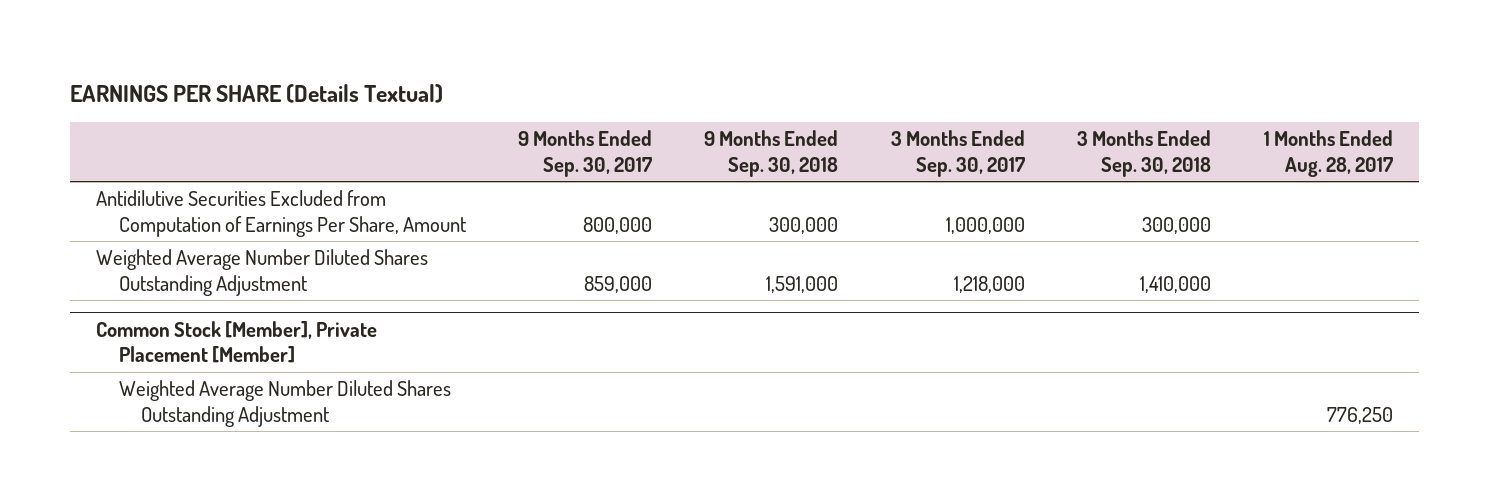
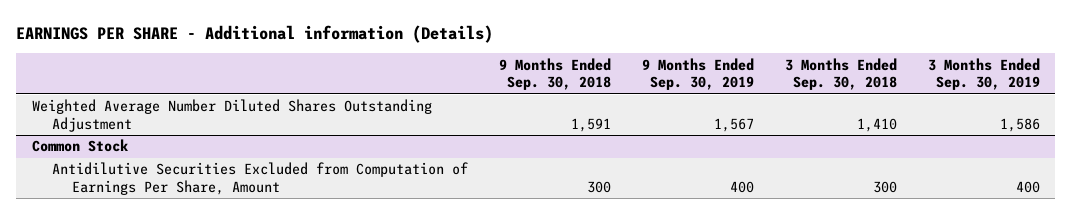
- EARNINGS PER SHARE (Details Textual)
+ EARNINGS PER SHARE - Additional information (Details)
- | 9 Months Ended Sep. 30, 2017 | 9 Months Ended Sep. 30, 2018 | 3 Months Ended Sep. 30, 2017 | 3 Months Ended Sep. 30, 2018 | 1 Months Ended Aug. 28, 2017
+ | 9 Months Ended Sep. 30, 2018 | 9 Months Ended Sep. 30, 2019 | 3 Months Ended Sep. 30, 2018 | 3 Months Ended Sep. 30, 2019
- Antidilutive Securities Excluded from Computation of Earnings Per Share, Amount | 800,000 | 300,000 | 1,000,000 | 300,000 |
- Weighted Average Number Diluted Shares Outstanding Adjustment | 859,000 | 1,591,000 | 1,218,000 | 1,410,000 |
- Common Stock [Member], Private Placement [Member]
- Weighted Average Number Diluted Shares Outstanding Adjustment | | | | | 776,250
+ Weighted Average Number Diluted Shares Outstanding Adjustment | 1,591 | 1,567 | 1,410 | 1,586
+ Common Stock
+ Antidilutive Securities Excluded from Computation of Earnings Per Share, Amount | 300 | 400 | 300 | 400

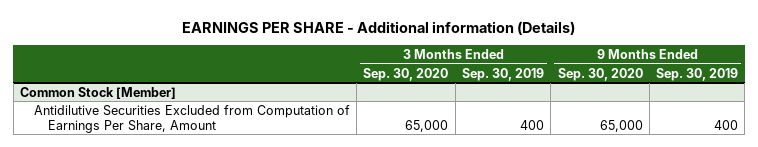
- | 9 Months Ended Sep. 30, 2018 | 9 Months Ended Sep. 30, 2019 | 3 Months Ended Sep. 30, 2018 | 3 Months Ended Sep. 30, 2019
+ | 3 Months Ended Sep. 30, 2020 | 3 Months Ended Sep. 30, 2019 | 9 Months Ended Sep. 30, 2020 | 9 Months Ended Sep. 30, 2019
- Weighted Average Number Diluted Shares Outstanding Adjustment | 1,591 | 1,567 | 1,410 | 1,586
- Common Stock
+ Common Stock [Member]

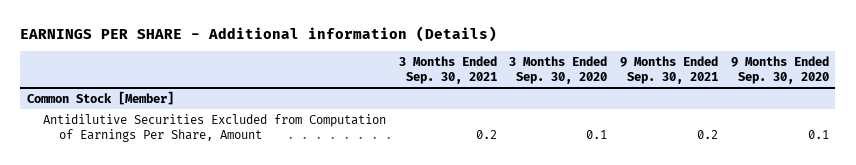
- | 3 Months Ended Sep. 30, 2020 | 3 Months Ended Sep. 30, 2019 | 9 Months Ended Sep. 30, 2020 | 9 Months Ended Sep. 30, 2019
+ | 3 Months Ended Sep. 30, 2021 | 3 Months Ended Sep. 30, 2020 | 9 Months Ended Sep. 30, 2021 | 9 Months Ended Sep. 30, 2020
@ Common Stock [Member]
- Antidilutive Securities Excluded from Computation of Earnings Per Share, Amount | 65,000 | 400 | 65,000 | 400
+ Antidilutive Securities Excluded from Computation of Earnings Per Share, Amount | 0.2 | 0.1 | 0.2 | 0.1

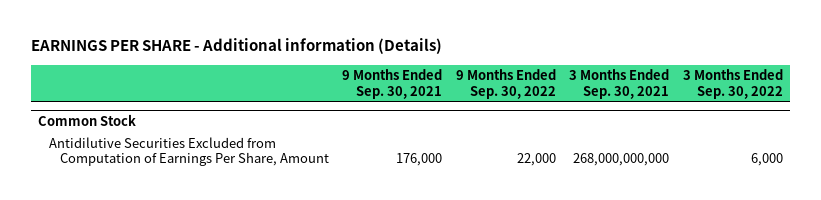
- | 3 Months Ended Sep. 30, 2021 | 3 Months Ended Sep. 30, 2020 | 9 Months Ended Sep. 30, 2021 | 9 Months Ended Sep. 30, 2020
+ | 9 Months Ended Sep. 30, 2021 | 9 Months Ended Sep. 30, 2022 | 3 Months Ended Sep. 30, 2021 | 3 Months Ended Sep. 30, 2022
- Common Stock [Member]
- Antidilutive Securities Excluded from Computation of Earnings Per Share, Amount | 0.2 | 0.1 | 0.2 | 0.1
+ Common Stock
+ Antidilutive Securities Excluded from Computation of Earnings Per Share, Amount | 176,000 | 22,000 | 268,000,000,000 | 6,000

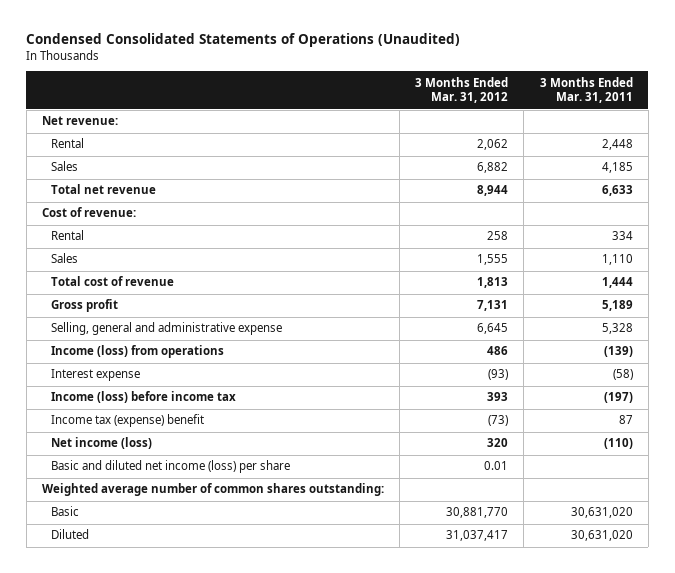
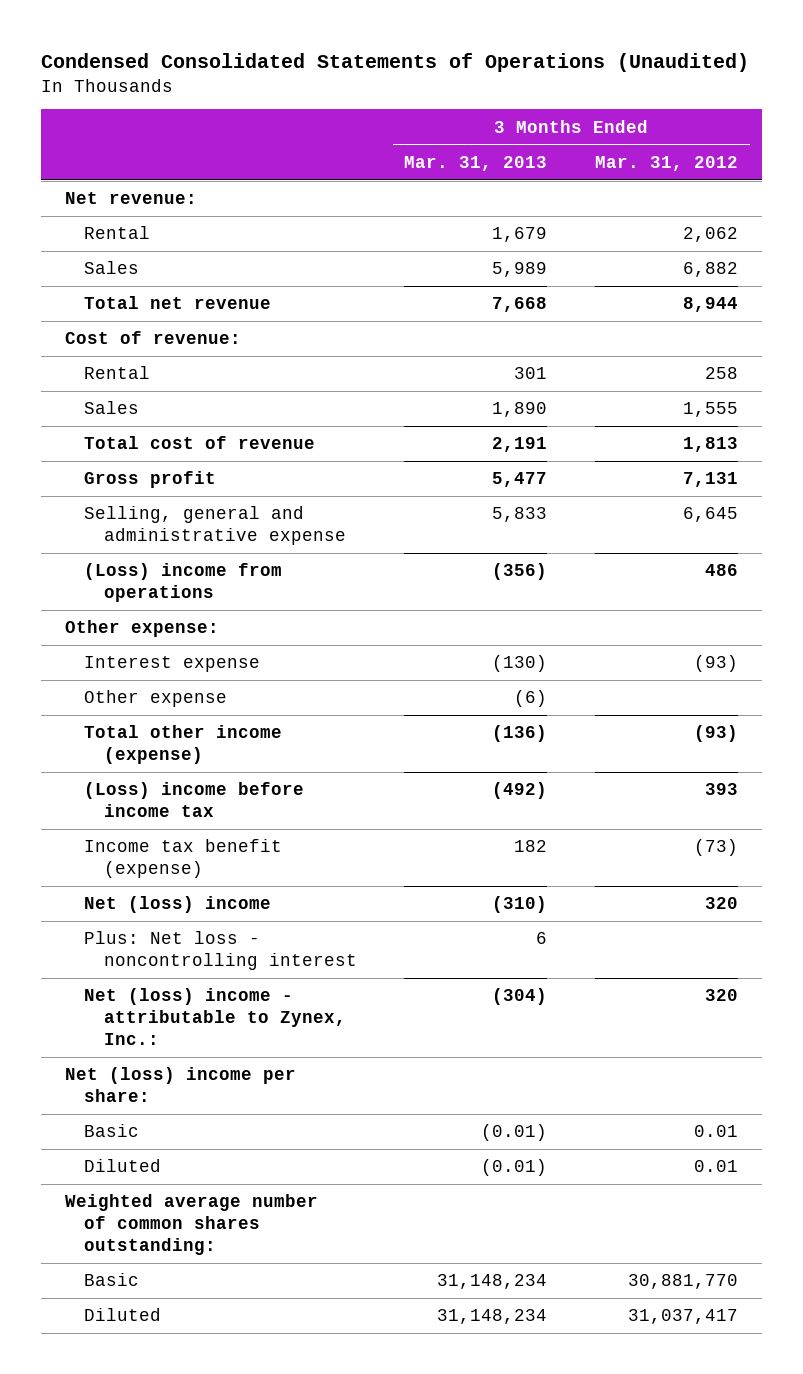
- | 3 Months Ended Mar. 31, 2012 | 3 Months Ended Mar. 31, 2011
+ | 3 Months Ended Mar. 31, 2013 | 3 Months Ended Mar. 31, 2012
- Income (loss) from operations | 486 | (139)
+ (Loss) income from operations | (356) | 486
+ Other expense:
- Income (loss) before income tax | 393 | (197)
- Income tax (expense) benefit | (73) | 87
- Net income (loss) | 320 | (110)
- Basic and diluted net income (loss) per share | 0.01 |
+ Other expense | (6) |
+ Total other income (expense) | (136) | (93)
+ (Loss) income before income tax | (492) | 393
+ Income tax benefit (expense) | 182 | (73)
+ Net (loss) income | (310) | 320
+ Plus: Net loss - noncontrolling interest | 6 |
+ Net (loss) income - attributable to Zynex, Inc.: | (304) | 320
+ Net (loss) income per share:
+ Basic | (0.01) | 0.01
+ Diluted | (0.01) | 0.01

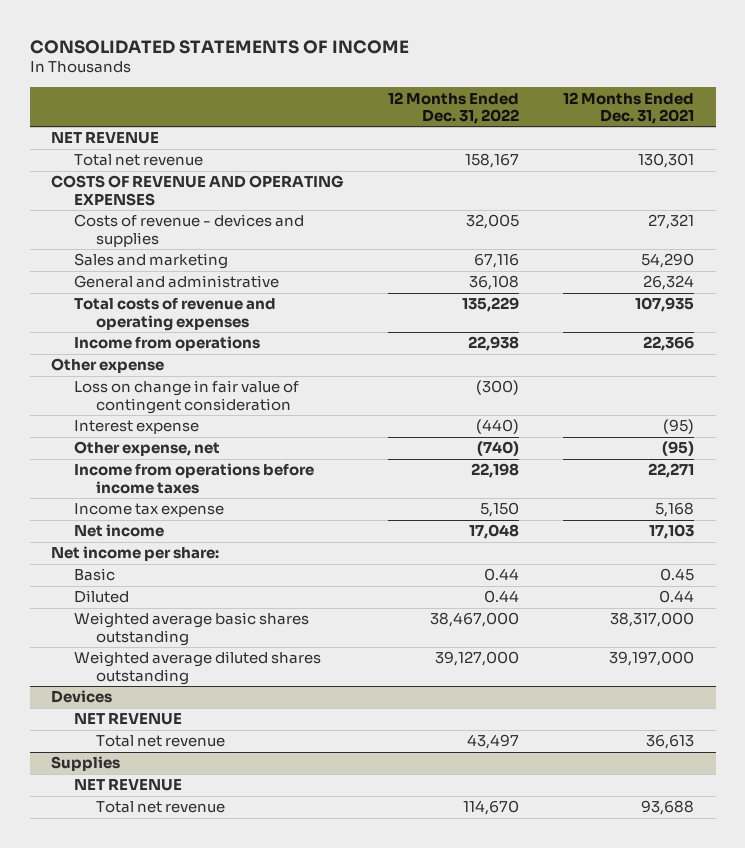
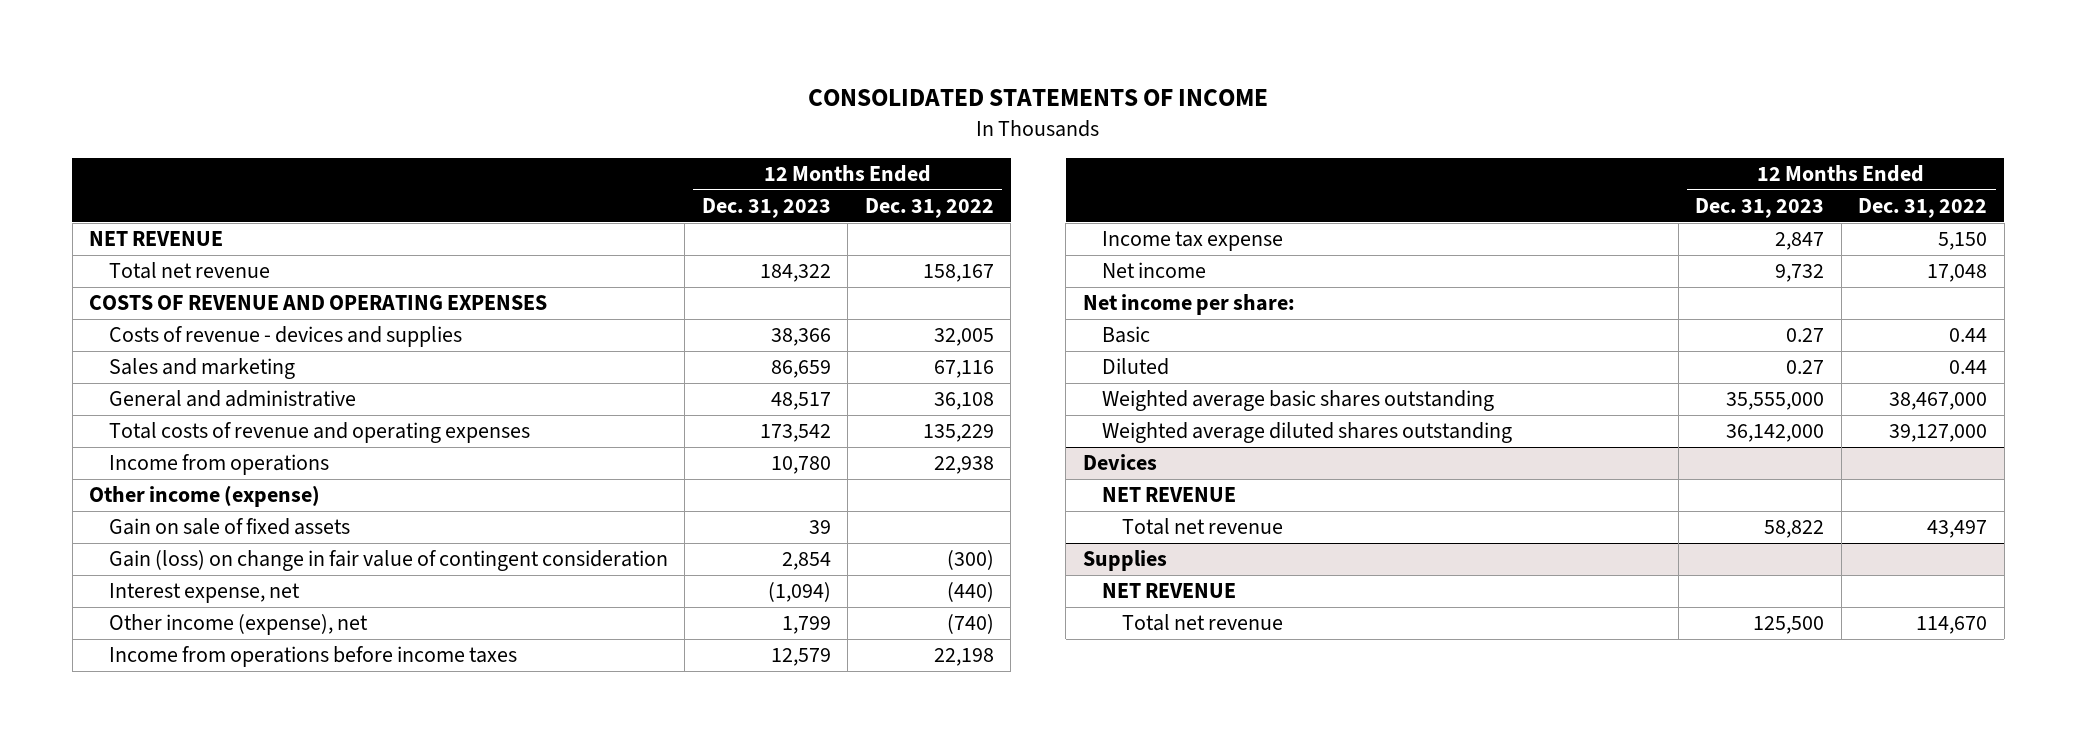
- | 12 Months Ended Dec. 31, 2022 | 12 Months Ended Dec. 31, 2021
+ | 12 Months Ended Dec. 31, 2023 | 12 Months Ended Dec. 31, 2022
- Other expense
- Loss on change in fair value of contingent consideration | (300) |
- Interest expense | (440) | (95)
- Other expense, net | (740) | (95)
+ Other income (expense)
+ Gain on sale of fixed assets | 39 |
+ Gain (loss) on change in fair value of contingent consideration | 2,854 | (300)
+ Interest expense, net | (1,094) | (440)
+ Other income (expense), net | 1,799 | (740)

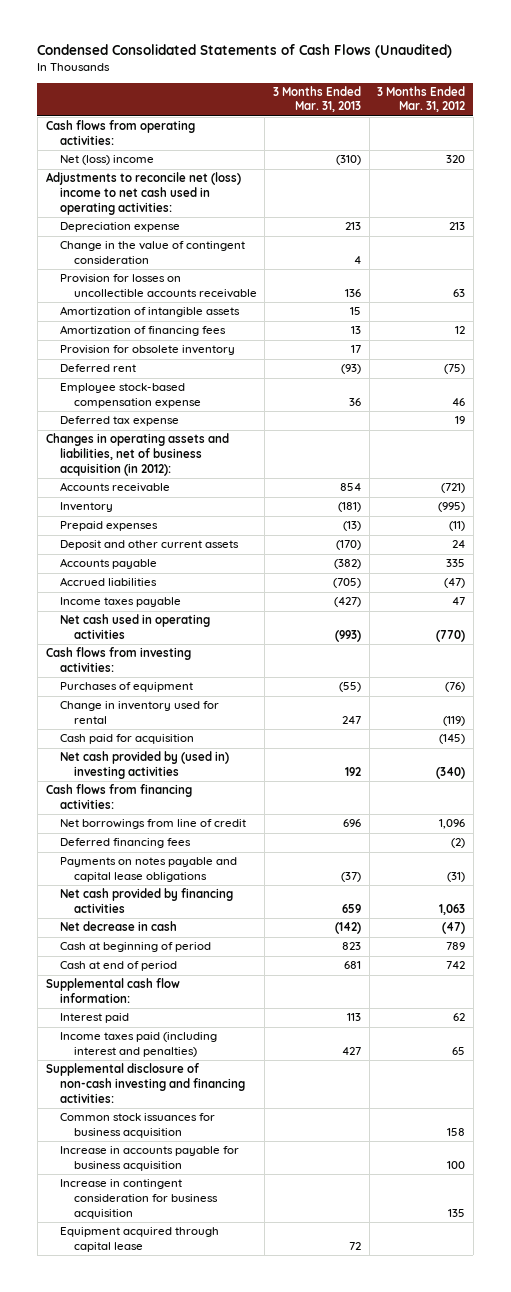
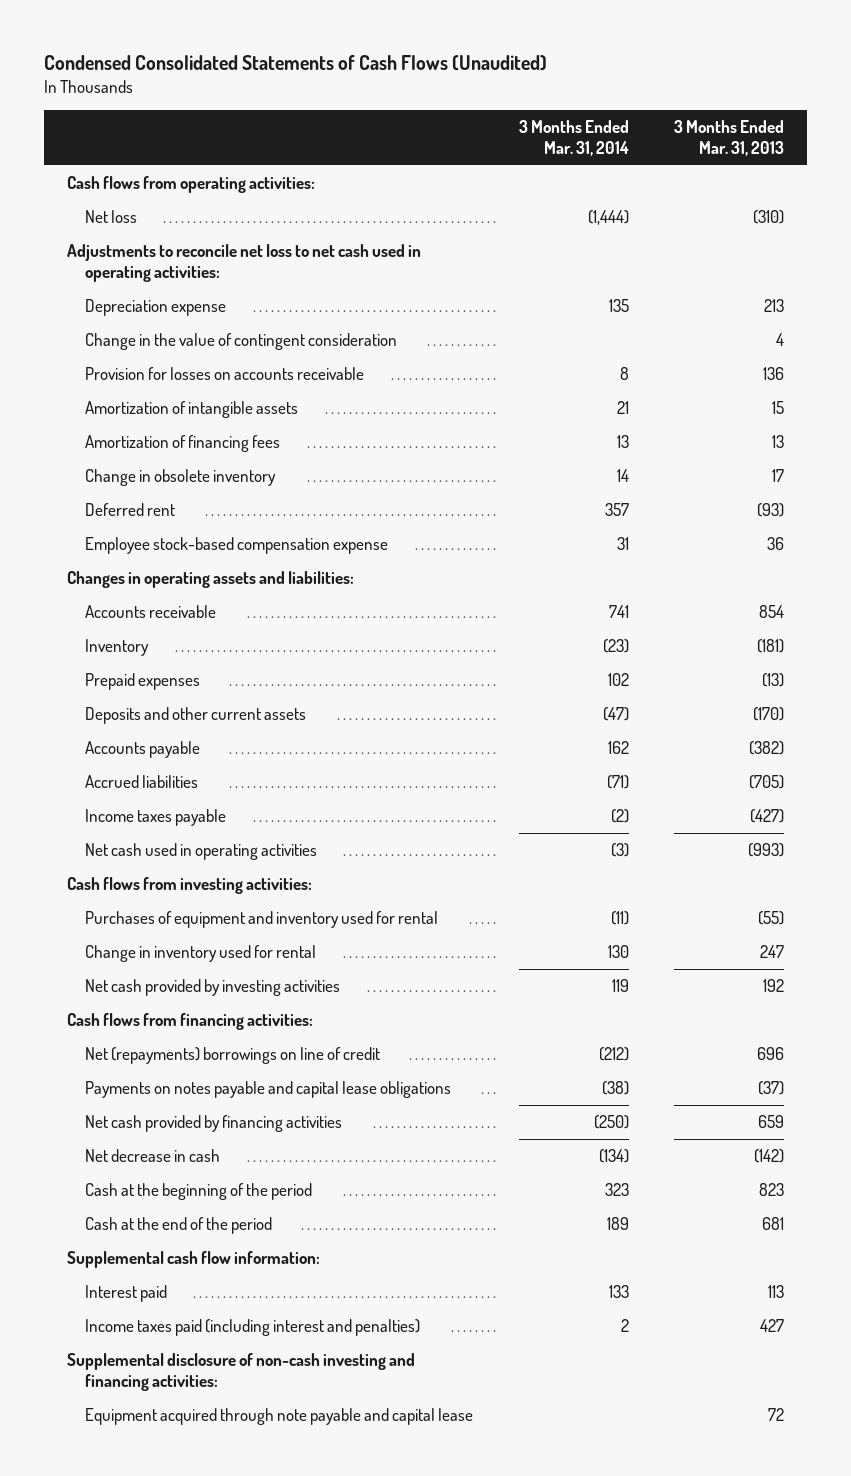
- | 3 Months Ended Mar. 31, 2013 | 3 Months Ended Mar. 31, 2012
+ | 3 Months Ended Mar. 31, 2014 | 3 Months Ended Mar. 31, 2013
- Net (loss) income | (310) | 320
- Adjustments to reconcile net (loss) income to net cash used in operating activities:
+ Net loss | (1,444) | (310)
+ Adjustments to reconcile net loss to net cash used in operating activities:
- Provision for losses on uncollectible accounts receivable | 136 | 63
+ Provision for losses on accounts receivable | 8 | 136
- Provision for obsolete inventory | 17 |
+ Change in obsolete inventory | 14 | 17
- Deferred tax expense | | 19
- Changes in operating assets and liabilities, net of business acquisition (in 2012):
+ Changes in operating assets and liabilities:
- Deposit and other current assets | (170) | 24
+ Deposits and other current assets | (47) | (170)
- Purchases of equipment | (55) | (76)
+ Purchases of equipment and inventory used for rental | (11) | (55)
- Cash paid for acquisition | | (145)
- Net cash provided by (used in) investing activities | 192 | (340)
+ Net cash provided by investing activities | 119 | 192
- Net borrowings from line of credit | 696 | 1,096
- Deferred financing fees | | (2)
+ Net (repayments) borrowings on line of credit | (212) | 696
- Cash at beginning of period | 823 | 789
- Cash at end of period | 681 | 742
+ Cash at the beginning of the period | 323 | 823
+ Cash at the end of the period | 189 | 681
- Common stock issuances for business acquisition | | 158
- Increase in accounts payable for business acquisition | | 100
- Increase in contingent consideration for business acquisition | | 135
- Equipment acquired through capital lease | 72 |
+ Equipment acquired through note payable and capital lease | | 72

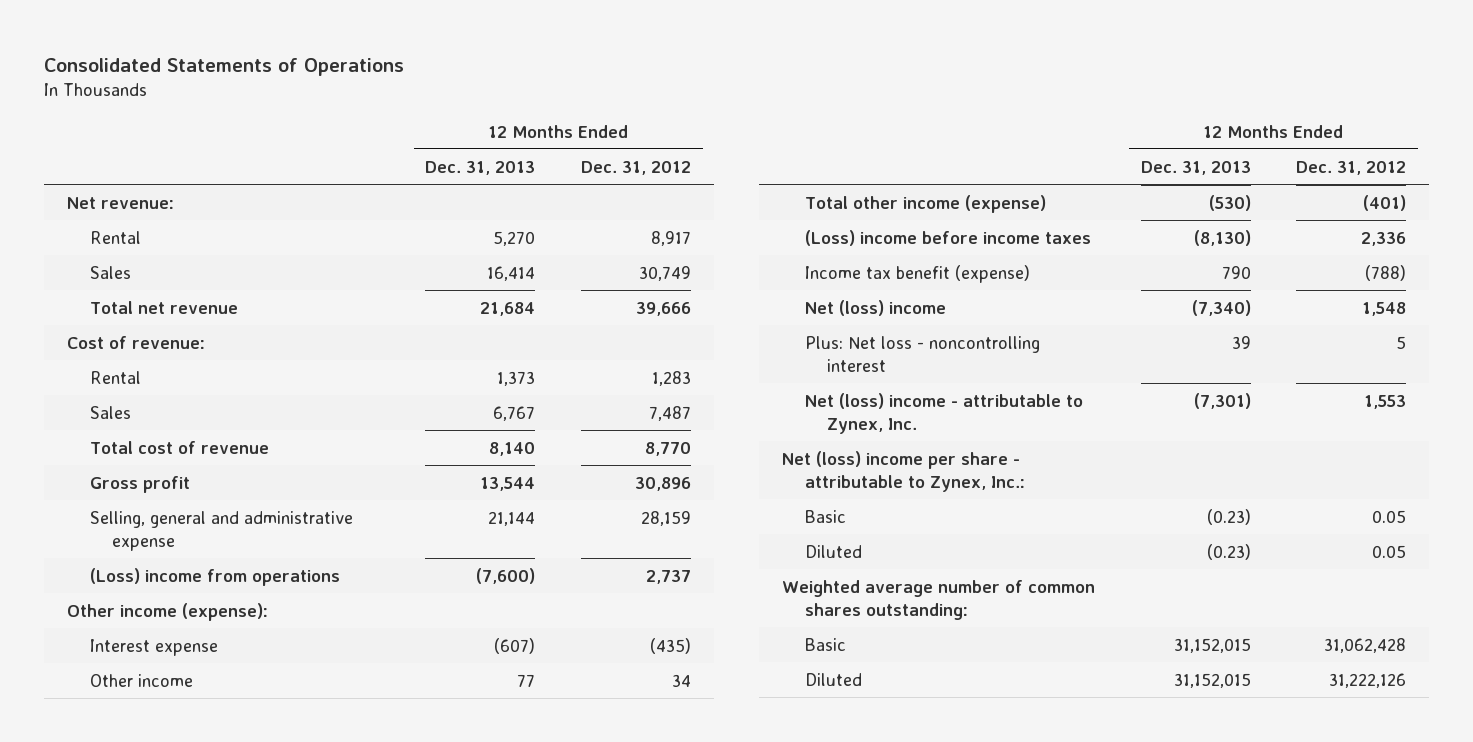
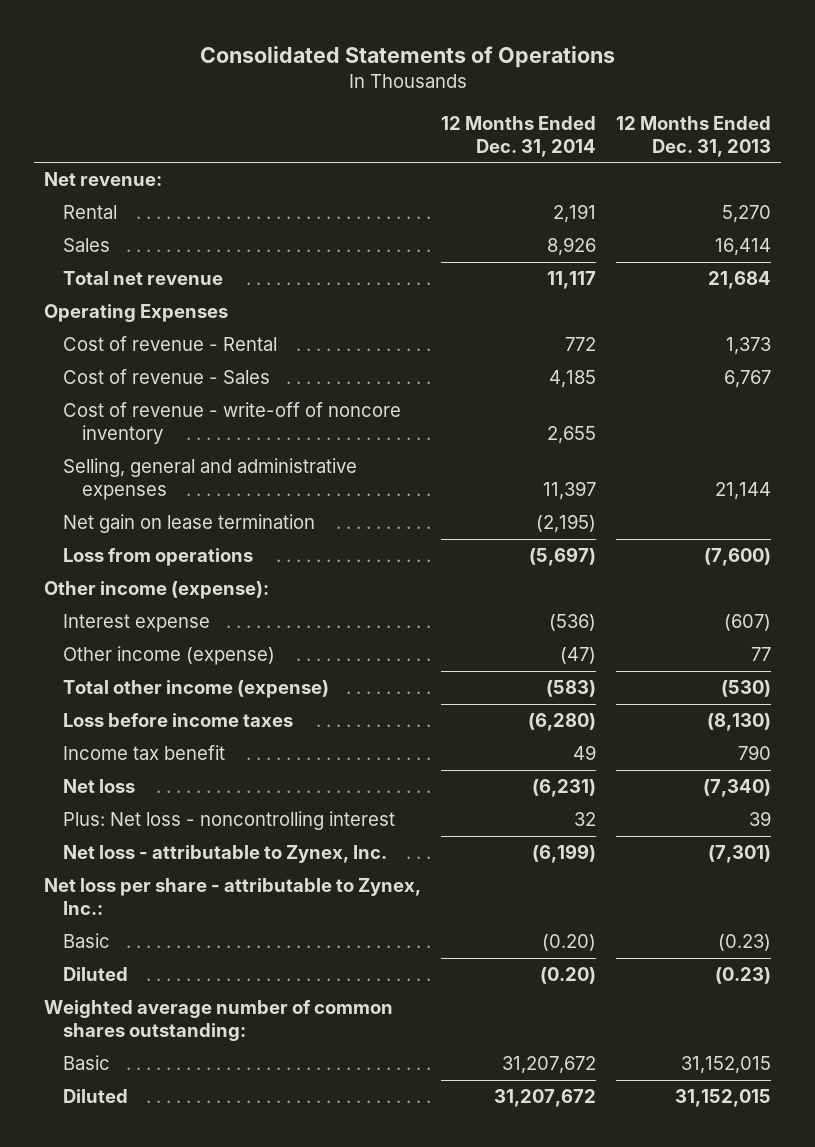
- | 12 Months Ended Dec. 31, 2013 | 12 Months Ended Dec. 31, 2012
+ | 12 Months Ended Dec. 31, 2014 | 12 Months Ended Dec. 31, 2013
- Cost of revenue:
- Rental | 1,373 | 1,283
- Sales | 6,767 | 7,487
- Total cost of revenue | 8,140 | 8,770
- Gross profit | 13,544 | 30,896
- Selling, general and administrative expense | 21,144 | 28,159
- (Loss) income from operations | (7,600) | 2,737
+ Operating Expenses
+ Cost of revenue - Rental | 772 | 1,373
+ Cost of revenue - Sales | 4,185 | 6,767
+ Cost of revenue - write-off of noncore inventory | 2,655 |
+ Selling, general and administrative expenses | 11,397 | 21,144
+ Net gain on lease termination | (2,195) |
+ Loss from operations | (5,697) | (7,600)
- Other income | 77 | 34
+ Other income (expense) | (47) | 77
- (Loss) income before income taxes | (8,130) | 2,336
- Income tax benefit (expense) | 790 | (788)
- Net (loss) income | (7,340) | 1,548
+ Loss before income taxes | (6,280) | (8,130)
+ Income tax benefit | 49 | 790
+ Net loss | (6,231) | (7,340)
- Net (loss) income - attributable to Zynex, Inc. | (7,301) | 1,553
- Net (loss) income per share - attributable to Zynex, Inc.:
+ Net loss - attributable to Zynex, Inc. | (6,199) | (7,301)
+ Net loss per share - attributable to Zynex, Inc.:

